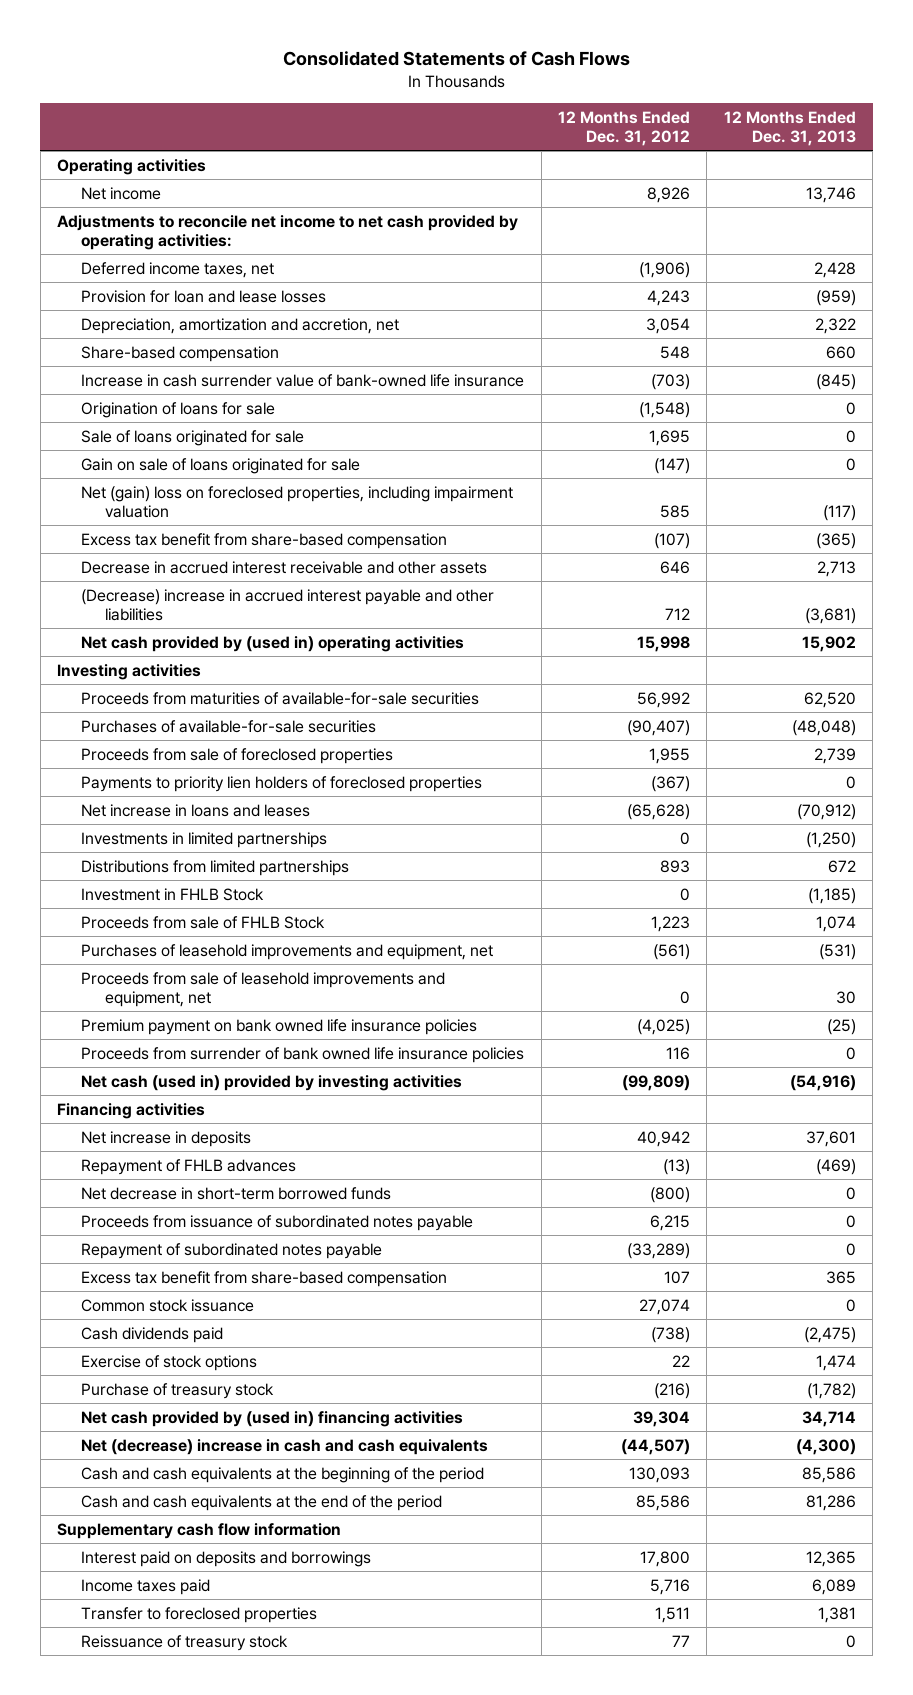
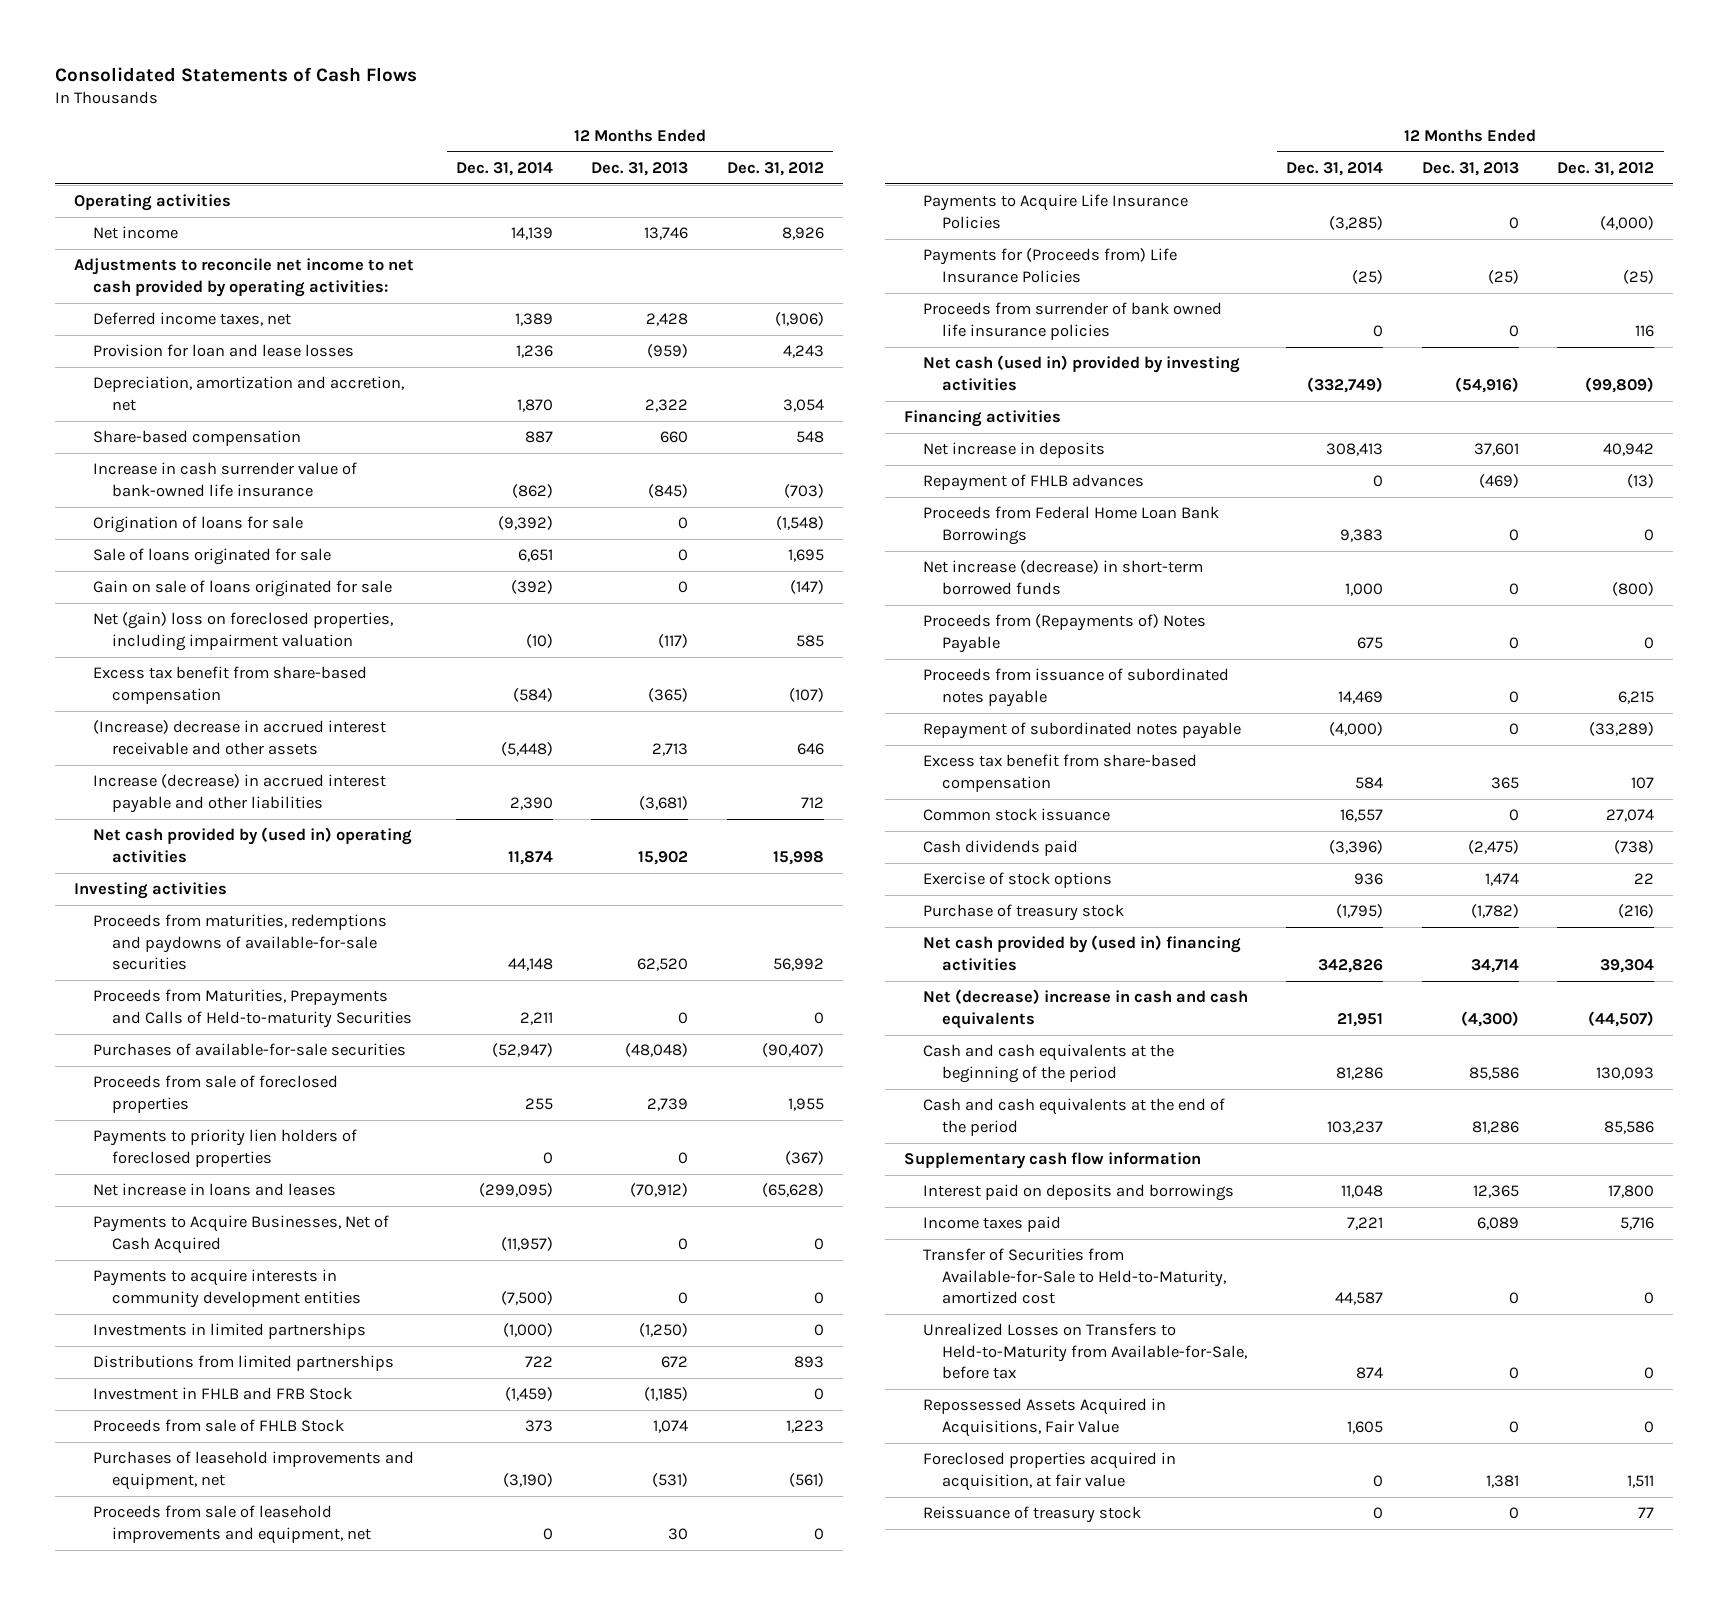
- | 12 Months Ended Dec. 31, 2012 | 12 Months Ended Dec. 31, 2013
+ | 12 Months Ended Dec. 31, 2014 | 12 Months Ended Dec. 31, 2013 | 12 Months Ended Dec. 31, 2012
- Decrease in accrued interest receivable and other assets | 646 | 2,713
- (Decrease) increase in accrued interest payable and other liabilities | 712 | (3,681)
+ (Increase) decrease in accrued interest receivable and other assets | (5,448) | 2,713 | 646
+ Increase (decrease) in accrued interest payable and other liabilities | 2,390 | (3,681) | 712
- Proceeds from maturities of available-for-sale securities | 56,992 | 62,520
+ Proceeds from maturities, redemptions and paydowns of available-for-sale securities | 44,148 | 62,520 | 56,992
+ Proceeds from Maturities, Prepayments and Calls of Held-to-maturity Securities | 2,211 | 0 | 0
+ Payments to Acquire Businesses, Net of Cash Acquired | (11,957) | 0 | 0
+ Payments to acquire interests in community development entities | (7,500) | 0 | 0
- Investment in FHLB Stock | 0 | (1,185)
+ Investment in FHLB and FRB Stock | (1,459) | (1,185) | 0
- Premium payment on bank owned life insurance policies | (4,025) | (25)
+ Payments to Acquire Life Insurance Policies | (3,285) | 0 | (4,000)
+ Payments for (Proceeds from) Life Insurance Policies | (25) | (25) | (25)
- Net decrease in short-term borrowed funds | (800) | 0
+ Proceeds from Federal Home Loan Bank Borrowings | 9,383 | 0 | 0
+ Net increase (decrease) in short-term borrowed funds | 1,000 | 0 | (800)
+ Proceeds from (Repayments of) Notes Payable | 675 | 0 | 0
- Transfer to foreclosed properties | 1,511 | 1,381
+ Transfer of Securities from Available-for-Sale to Held-to-Maturity, amortized cost | 44,587 | 0 | 0
+ Unrealized Losses on Transfers to Held-to-Maturity from Available-for-Sale, before tax | 874 | 0 | 0
+ Repossessed Assets Acquired in Acquisitions, Fair Value | 1,605 | 0 | 0
+ Foreclosed properties acquired in acquisition, at fair value | 0 | 1,381 | 1,511

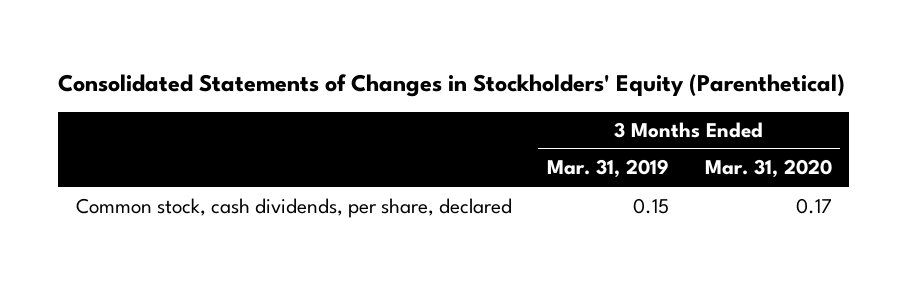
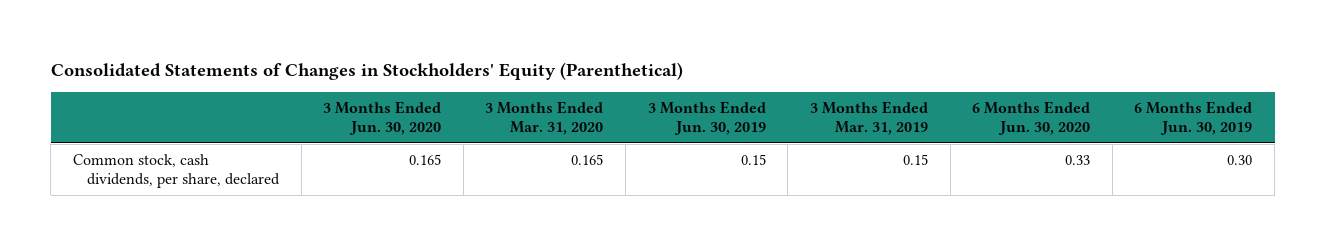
- | 3 Months Ended Mar. 31, 2019 | 3 Months Ended Mar. 31, 2020
+ | 3 Months Ended Jun. 30, 2020 | 3 Months Ended Mar. 31, 2020 | 3 Months Ended Jun. 30, 2019 | 3 Months Ended Mar. 31, 2019 | 6 Months Ended Jun. 30, 2020 | 6 Months Ended Jun. 30, 2019
- Common stock, cash dividends, per share, declared | 0.15 | 0.17
+ Common stock, cash dividends, per share, declared | 0.165 | 0.165 | 0.15 | 0.15 | 0.33 | 0.30

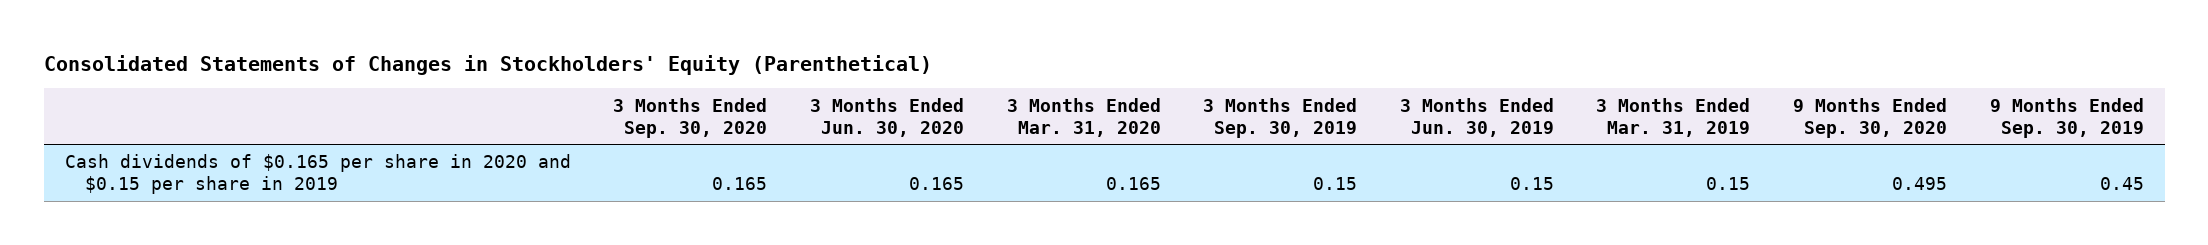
- | 3 Months Ended Jun. 30, 2020 | 3 Months Ended Mar. 31, 2020 | 3 Months Ended Jun. 30, 2019 | 3 Months Ended Mar. 31, 2019 | 6 Months Ended Jun. 30, 2020 | 6 Months Ended Jun. 30, 2019
+ | 3 Months Ended Sep. 30, 2020 | 3 Months Ended Jun. 30, 2020 | 3 Months Ended Mar. 31, 2020 | 3 Months Ended Sep. 30, 2019 | 3 Months Ended Jun. 30, 2019 | 3 Months Ended Mar. 31, 2019 | 9 Months Ended Sep. 30, 2020 | 9 Months Ended Sep. 30, 2019
- Common stock, cash dividends, per share, declared | 0.165 | 0.165 | 0.15 | 0.15 | 0.33 | 0.30
+ Cash dividends of $0.165 per share in 2020 and $0.15 per share in 2019 | 0.165 | 0.165 | 0.165 | 0.15 | 0.15 | 0.15 | 0.495 | 0.45

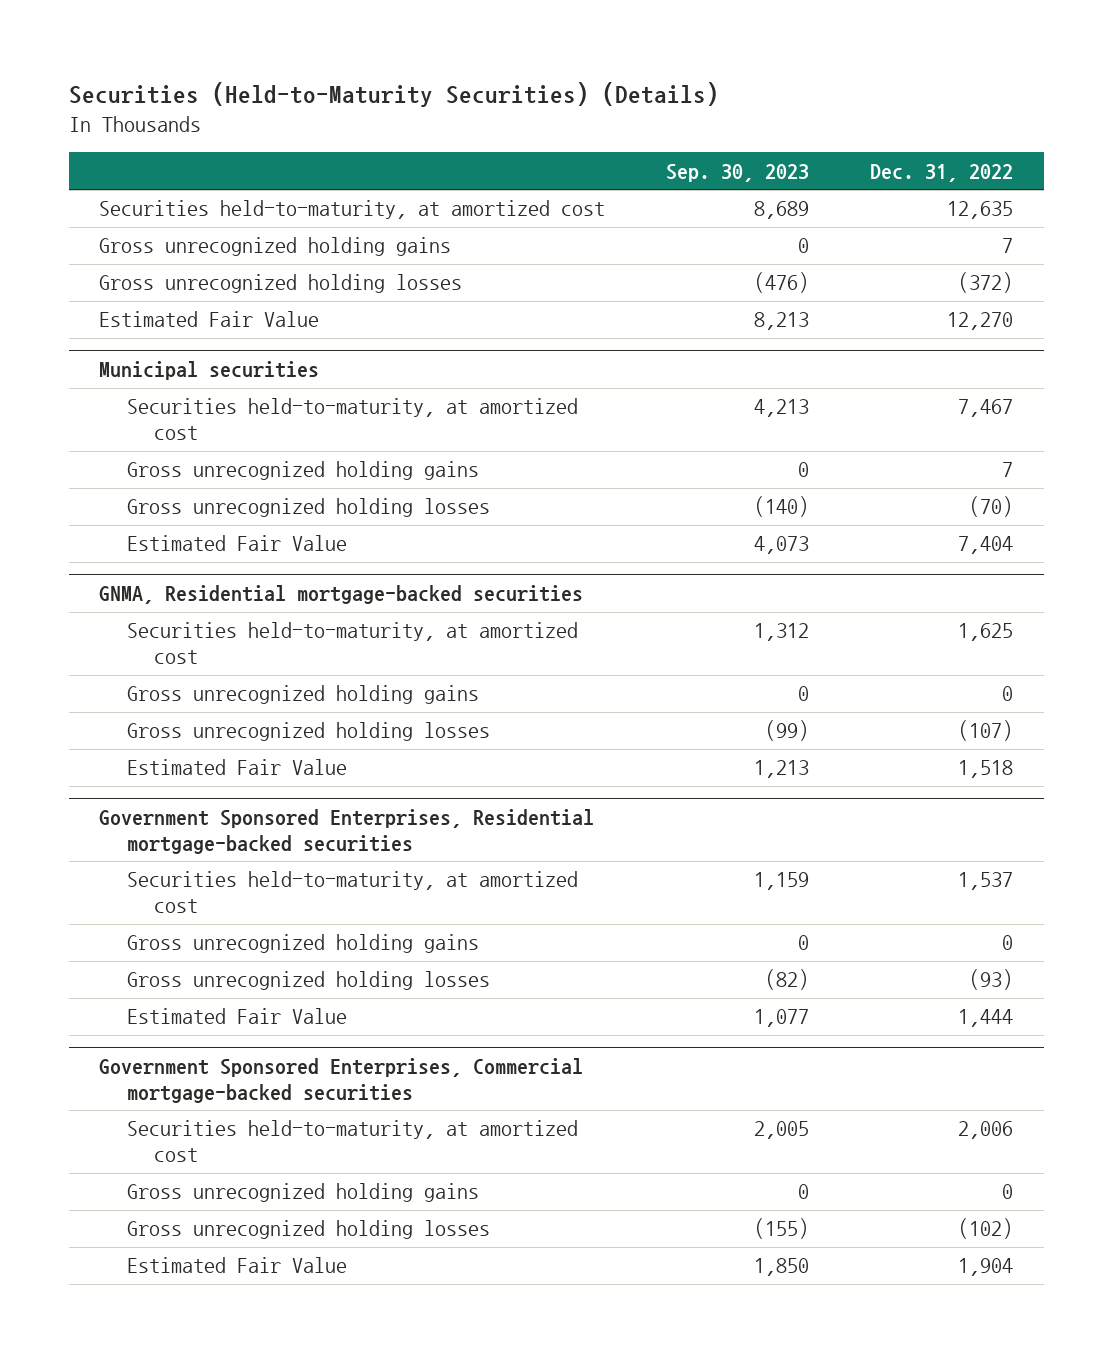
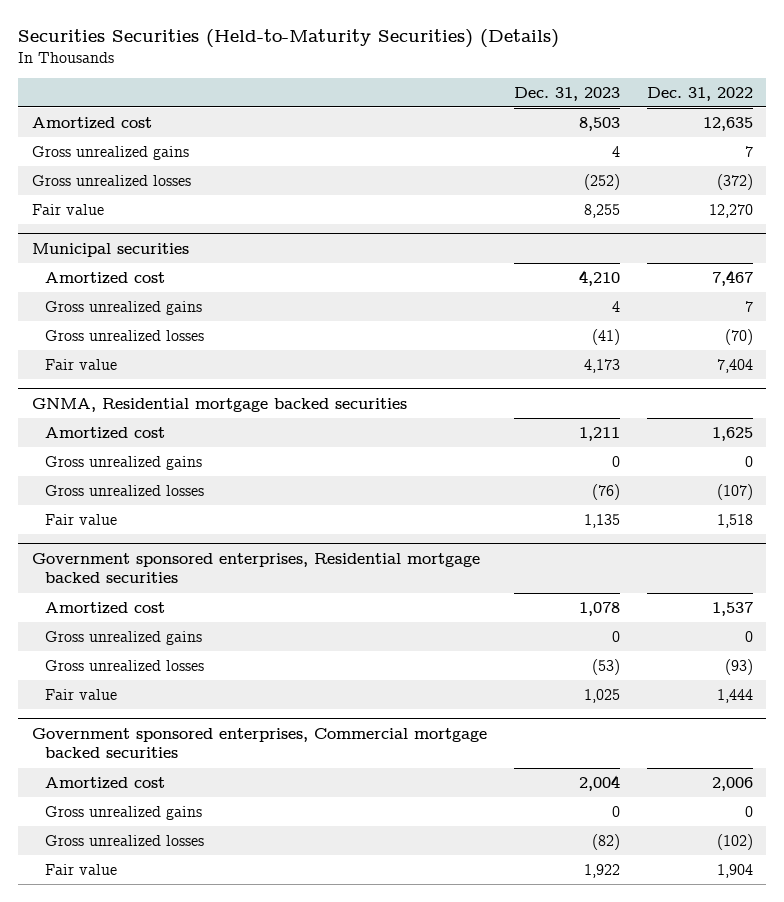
- Securities (Held-to-Maturity Securities) (Details)
+ Securities Securities (Held-to-Maturity Securities) (Details)
- | Sep. 30, 2023 | Dec. 31, 2022
+ | Dec. 31, 2023 | Dec. 31, 2022
- Securities held-to-maturity, at amortized cost | 8,689 | 12,635
- Gross unrecognized holding gains | 0 | 7
- Gross unrecognized holding losses | (476) | (372)
- Estimated Fair Value | 8,213 | 12,270
+ Amortized cost | 8,503 | 12,635
+ Gross unrealized gains | 4 | 7
+ Gross unrealized losses | (252) | (372)
+ Fair value | 8,255 | 12,270
@ Municipal securities
- Securities held-to-maturity, at amortized cost | 4,213 | 7,467
- Gross unrecognized holding gains | 0 | 7
- Gross unrecognized holding losses | (140) | (70)
- Estimated Fair Value | 4,073 | 7,404
- GNMA, Residential mortgage-backed securities
- Securities held-to-maturity, at amortized cost | 1,312 | 1,625
- Gross unrecognized holding gains | 0 | 0
- Gross unrecognized holding losses | (99) | (107)
- Estimated Fair Value | 1,213 | 1,518
- Government Sponsored Enterprises, Residential mortgage-backed securities
- Securities held-to-maturity, at amortized cost | 1,159 | 1,537
- Gross unrecognized holding gains | 0 | 0
- Gross unrecognized holding losses | (82) | (93)
- Estimated Fair Value | 1,077 | 1,444
- Government Sponsored Enterprises, Commercial mortgage-backed securities
- Securities held-to-maturity, at amortized cost | 2,005 | 2,006
- Gross unrecognized holding gains | 0 | 0
- Gross unrecognized holding losses | (155) | (102)
- Estimated Fair Value | 1,850 | 1,904
@ Municipal securities
+ Amortized cost | 4,210 | 7,467
+ Gross unrealized gains | 4 | 7
+ Gross unrealized losses | (41) | (70)
+ Fair value | 4,173 | 7,404
+ GNMA, Residential mortgage backed securities
+ Amortized cost | 1,211 | 1,625
+ Gross unrealized gains | 0 | 0
+ Gross unrealized losses | (76) | (107)
+ Fair value | 1,135 | 1,518
+ Government sponsored enterprises, Residential mortgage backed securities
+ Amortized cost | 1,078 | 1,537
+ Gross unrealized gains | 0 | 0
+ Gross unrealized losses | (53) | (93)
+ Fair value | 1,025 | 1,444
+ Government sponsored enterprises, Commercial mortgage backed securities
+ Amortized cost | 2,004 | 2,006
+ Gross unrealized gains | 0 | 0
+ Gross unrealized losses | (82) | (102)
+ Fair value | 1,922 | 1,904

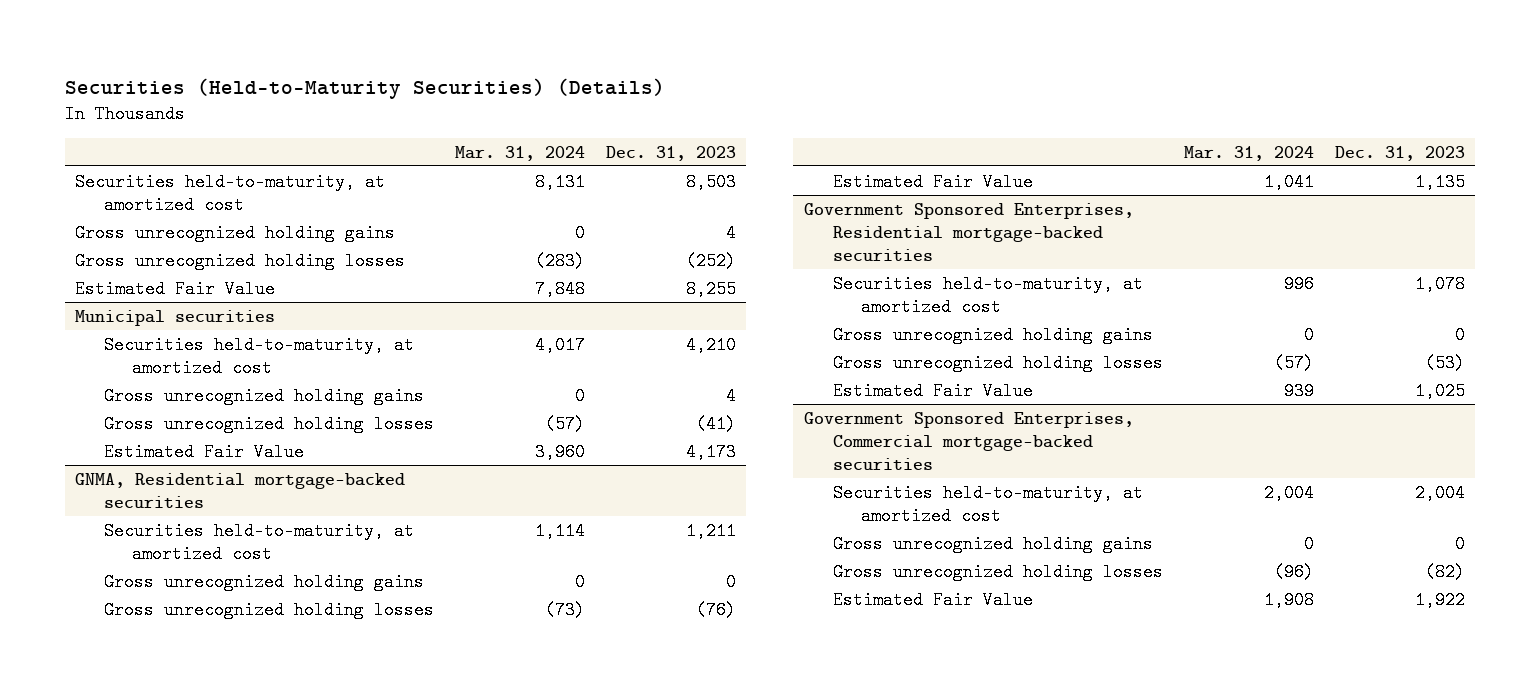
- Securities Securities (Held-to-Maturity Securities) (Details)
+ Securities (Held-to-Maturity Securities) (Details)
- | Dec. 31, 2023 | Dec. 31, 2022
+ | Mar. 31, 2024 | Dec. 31, 2023
- Amortized cost | 8,503 | 12,635
- Gross unrealized gains | 4 | 7
- Gross unrealized losses | (252) | (372)
- Fair value | 8,255 | 12,270
+ Securities held-to-maturity, at amortized cost | 8,131 | 8,503
+ Gross unrecognized holding gains | 0 | 4
+ Gross unrecognized holding losses | (283) | (252)
+ Estimated Fair Value | 7,848 | 8,255
@ Municipal securities
- Amortized cost | 4,210 | 7,467
- Gross unrealized gains | 4 | 7
- Gross unrealized losses | (41) | (70)
- Fair value | 4,173 | 7,404
- GNMA, Residential mortgage backed securities
- Amortized cost | 1,211 | 1,625
- Gross unrealized gains | 0 | 0
- Gross unrealized losses | (76) | (107)
- Fair value | 1,135 | 1,518
- Government sponsored enterprises, Residential mortgage backed securities
- Amortized cost | 1,078 | 1,537
- Gross unrealized gains | 0 | 0
- Gross unrealized losses | (53) | (93)
- Fair value | 1,025 | 1,444
- Government sponsored enterprises, Commercial mortgage backed securities
- Amortized cost | 2,004 | 2,006
- Gross unrealized gains | 0 | 0
- Gross unrealized losses | (82) | (102)
- Fair value | 1,922 | 1,904
@ Municipal securities
+ Securities held-to-maturity, at amortized cost | 4,017 | 4,210
+ Gross unrecognized holding gains | 0 | 4
+ Gross unrecognized holding losses | (57) | (41)
+ Estimated Fair Value | 3,960 | 4,173
+ GNMA, Residential mortgage-backed securities
+ Securities held-to-maturity, at amortized cost | 1,114 | 1,211
+ Gross unrecognized holding gains | 0 | 0
+ Gross unrecognized holding losses | (73) | (76)
+ Estimated Fair Value | 1,041 | 1,135
+ Government Sponsored Enterprises, Residential mortgage-backed securities
+ Securities held-to-maturity, at amortized cost | 996 | 1,078
+ Gross unrecognized holding gains | 0 | 0
+ Gross unrecognized holding losses | (57) | (53)
+ Estimated Fair Value | 939 | 1,025
+ Government Sponsored Enterprises, Commercial mortgage-backed securities
+ Securities held-to-maturity, at amortized cost | 2,004 | 2,004
+ Gross unrecognized holding gains | 0 | 0
+ Gross unrecognized holding losses | (96) | (82)
+ Estimated Fair Value | 1,908 | 1,922

